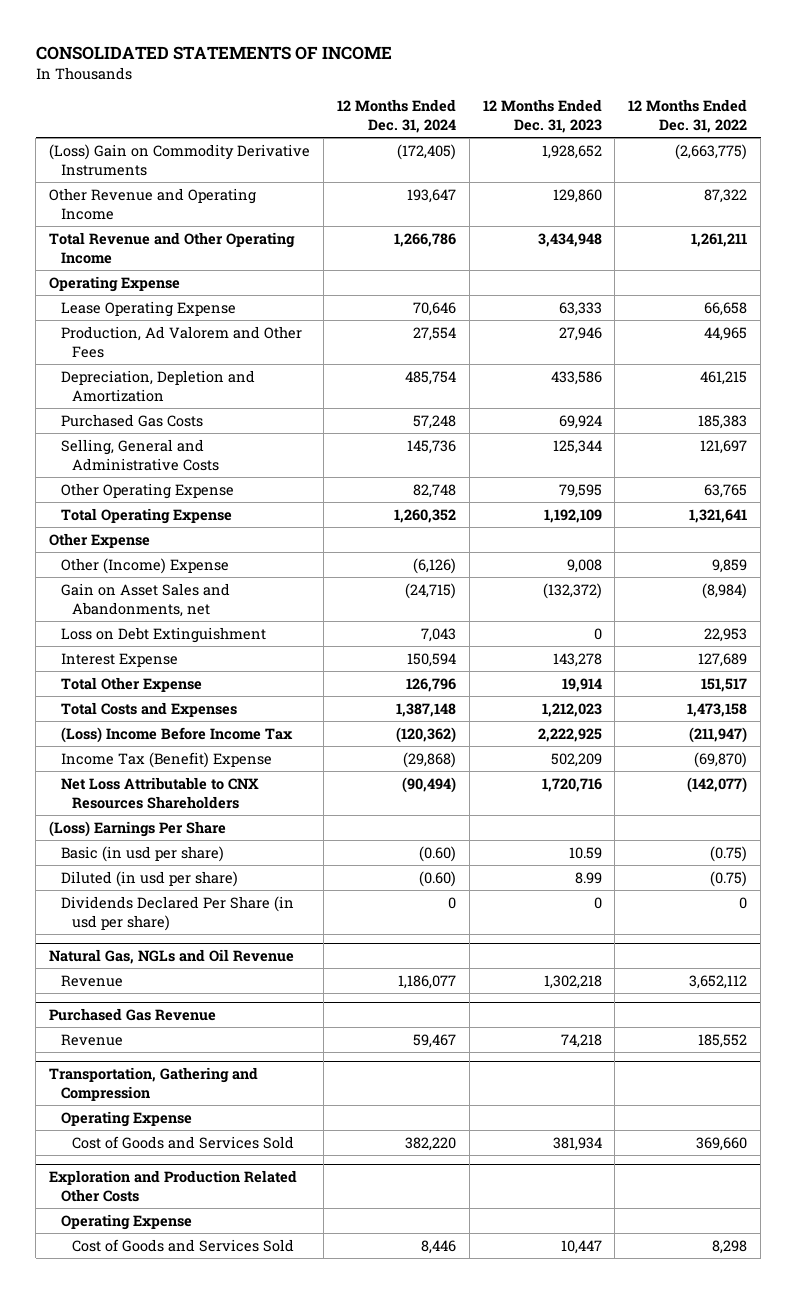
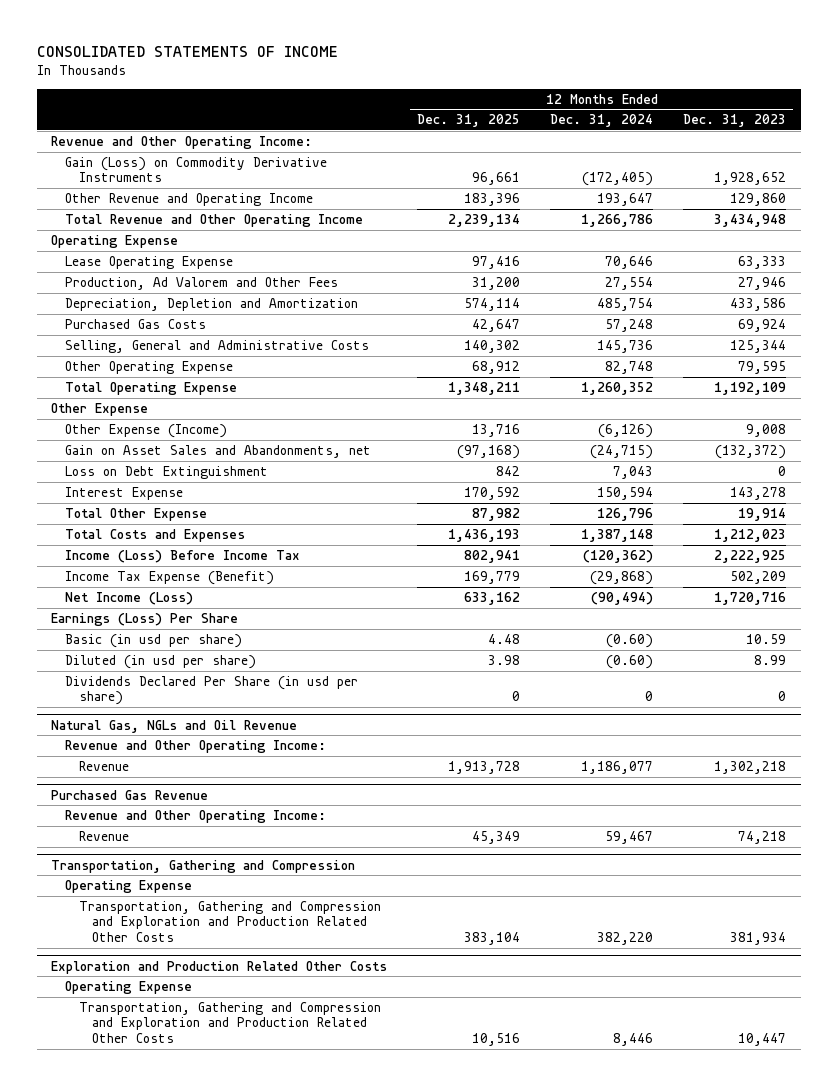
- | 12 Months Ended Dec. 31, 2024 | 12 Months Ended Dec. 31, 2023 | 12 Months Ended Dec. 31, 2022
+ | 12 Months Ended Dec. 31, 2025 | 12 Months Ended Dec. 31, 2024 | 12 Months Ended Dec. 31, 2023
- (Loss) Gain on Commodity Derivative Instruments | (172,405) | 1,928,652 | (2,663,775)
+ Revenue and Other Operating Income:
+ Gain (Loss) on Commodity Derivative Instruments | 96,661 | (172,405) | 1,928,652
- Other (Income) Expense | (6,126) | 9,008 | 9,859
+ Other Expense (Income) | 13,716 | (6,126) | 9,008
- (Loss) Income Before Income Tax | (120,362) | 2,222,925 | (211,947)
- Income Tax (Benefit) Expense | (29,868) | 502,209 | (69,870)
- Net Loss Attributable to CNX Resources Shareholders | (90,494) | 1,720,716 | (142,077)
- (Loss) Earnings Per Share
+ Income (Loss) Before Income Tax | 802,941 | (120,362) | 2,222,925
+ Income Tax Expense (Benefit) | 169,779 | (29,868) | 502,209
+ Net Income (Loss) | 633,162 | (90,494) | 1,720,716
+ Earnings (Loss) Per Share
@ Natural Gas, NGLs and Oil Revenue
+ Revenue and Other Operating Income:
@ Purchased Gas Revenue
+ Revenue and Other Operating Income:
@ Transportation, Gathering and Compression
- Cost of Goods and Services Sold | 382,220 | 381,934 | 369,660
+ Transportation, Gathering and Compression and Exploration and Production Related Other Costs | 383,104 | 382,220 | 381,934
@ Exploration and Production Related Other Costs
- Cost of Goods and Services Sold | 8,446 | 10,447 | 8,298
+ Transportation, Gathering and Compression and Exploration and Production Related Other Costs | 10,516 | 8,446 | 10,447

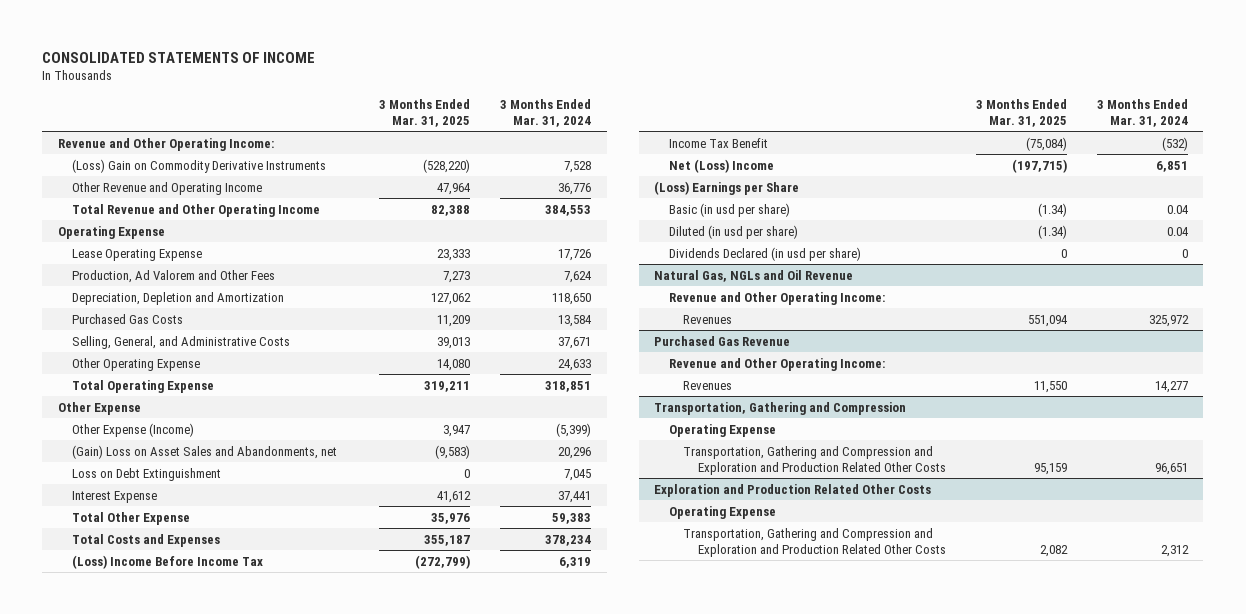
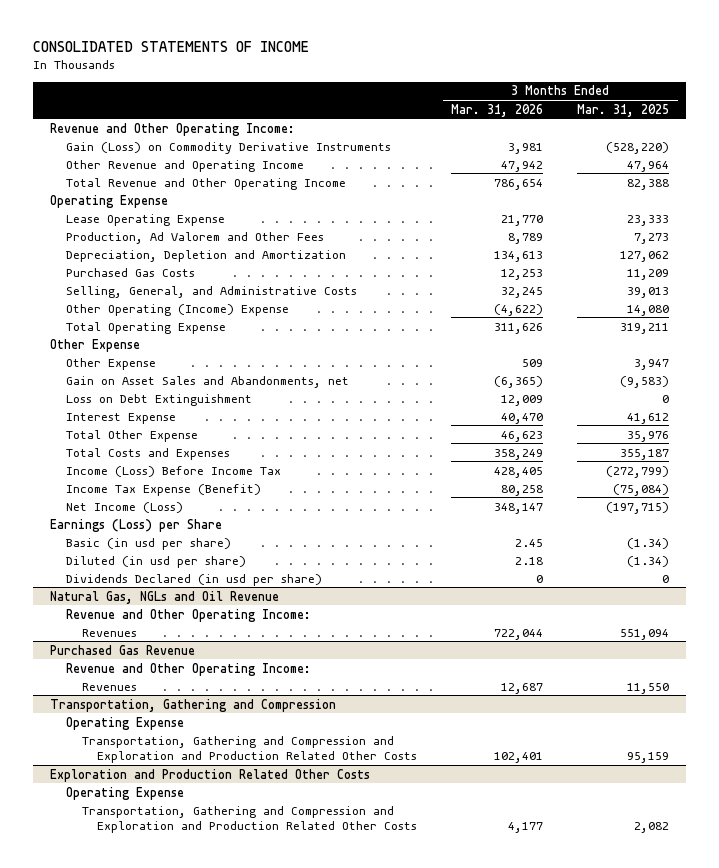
- | 3 Months Ended Mar. 31, 2025 | 3 Months Ended Mar. 31, 2024
+ | 3 Months Ended Mar. 31, 2026 | 3 Months Ended Mar. 31, 2025
- (Loss) Gain on Commodity Derivative Instruments | (528,220) | 7,528
+ Gain (Loss) on Commodity Derivative Instruments | 3,981 | (528,220)
- Other Operating Expense | 14,080 | 24,633
+ Other Operating (Income) Expense | (4,622) | 14,080
- Other Expense (Income) | 3,947 | (5,399)
- (Gain) Loss on Asset Sales and Abandonments, net | (9,583) | 20,296
+ Other Expense | 509 | 3,947
+ Gain on Asset Sales and Abandonments, net | (6,365) | (9,583)
- (Loss) Income Before Income Tax | (272,799) | 6,319
- Income Tax Benefit | (75,084) | (532)
- Net (Loss) Income | (197,715) | 6,851
- (Loss) Earnings per Share
+ Income (Loss) Before Income Tax | 428,405 | (272,799)
+ Income Tax Expense (Benefit) | 80,258 | (75,084)
+ Net Income (Loss) | 348,147 | (197,715)
+ Earnings (Loss) per Share

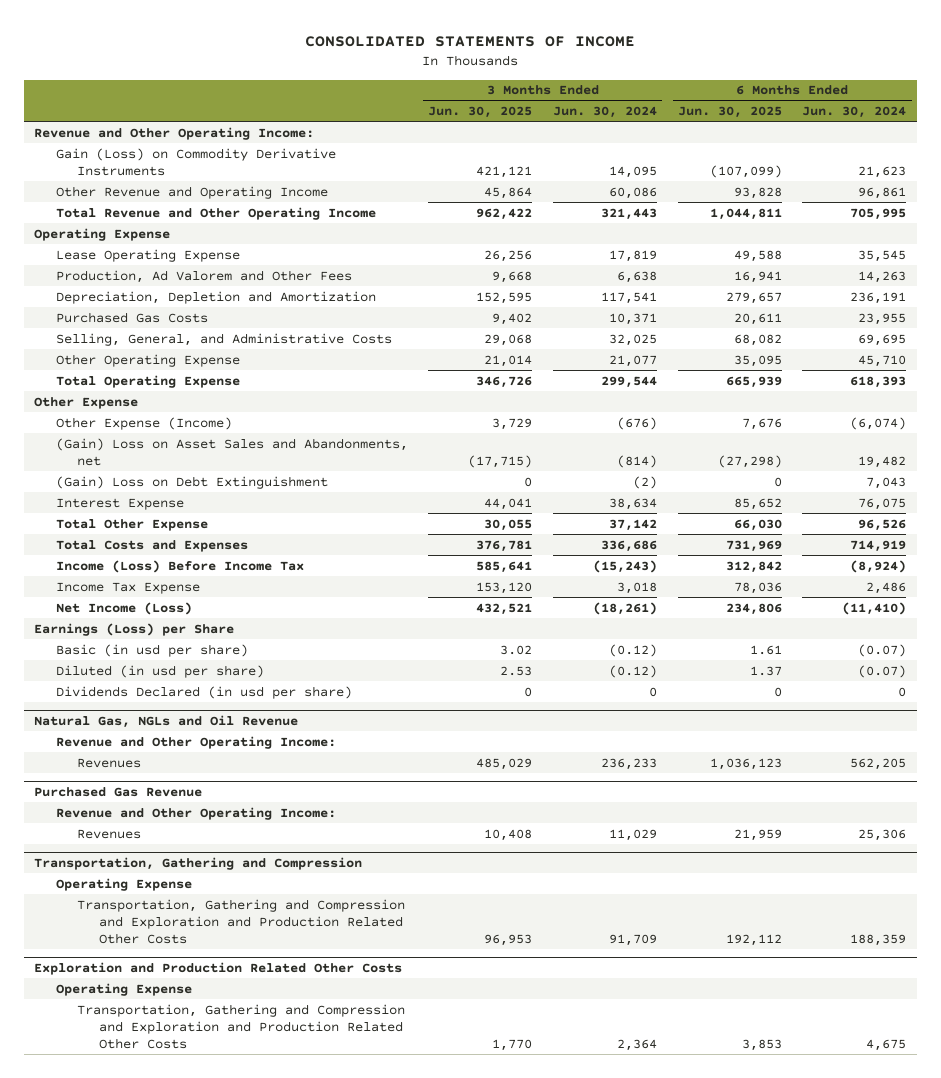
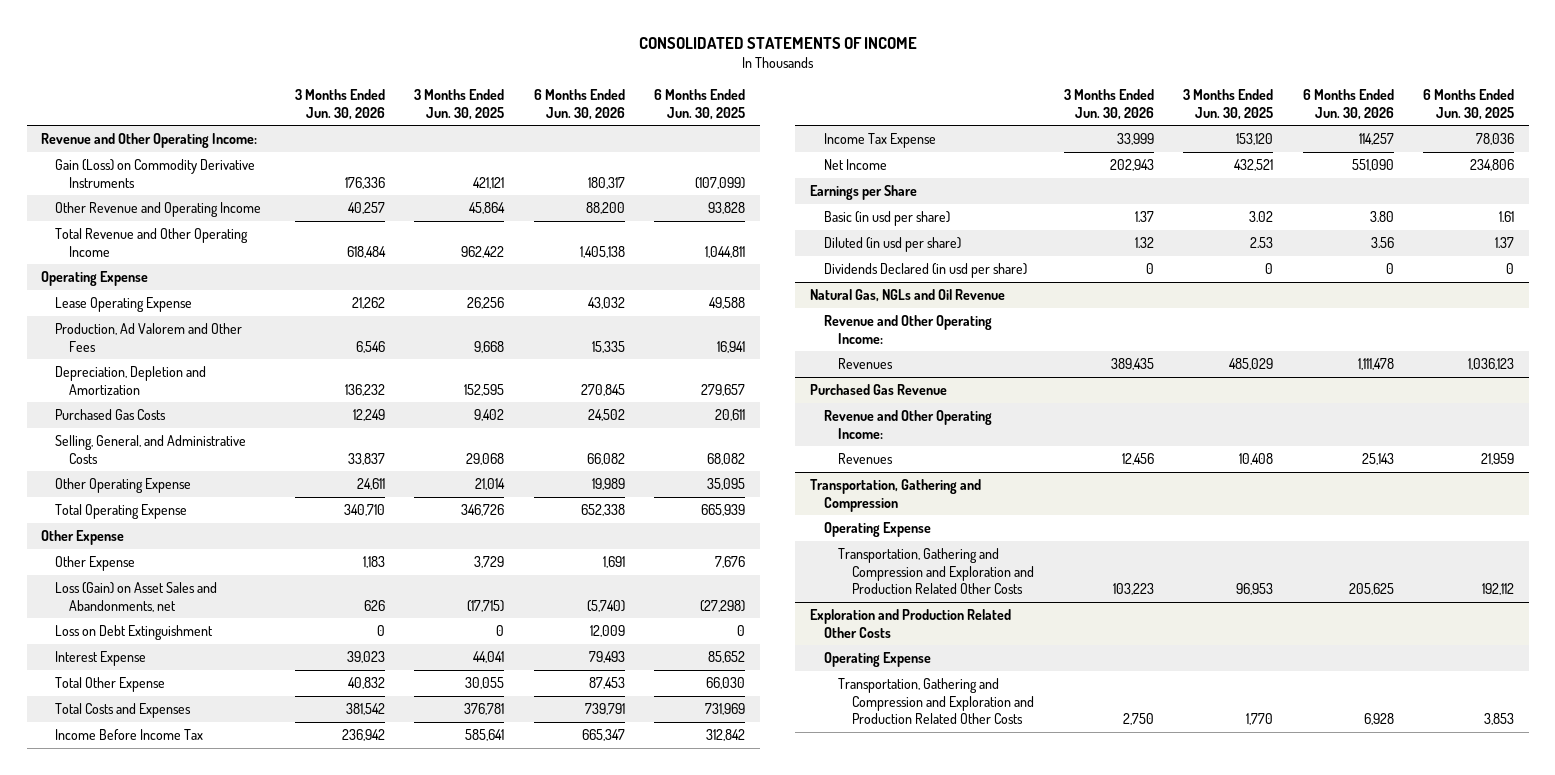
- | 3 Months Ended Jun. 30, 2025 | 3 Months Ended Jun. 30, 2024 | 6 Months Ended Jun. 30, 2025 | 6 Months Ended Jun. 30, 2024
+ | 3 Months Ended Jun. 30, 2026 | 3 Months Ended Jun. 30, 2025 | 6 Months Ended Jun. 30, 2026 | 6 Months Ended Jun. 30, 2025
- Other Expense (Income) | 3,729 | (676) | 7,676 | (6,074)
- (Gain) Loss on Asset Sales and Abandonments, net | (17,715) | (814) | (27,298) | 19,482
- (Gain) Loss on Debt Extinguishment | 0 | (2) | 0 | 7,043
+ Other Expense | 1,183 | 3,729 | 1,691 | 7,676
+ Loss (Gain) on Asset Sales and Abandonments, net | 626 | (17,715) | (5,740) | (27,298)
+ Loss on Debt Extinguishment | 0 | 0 | 12,009 | 0
- Income (Loss) Before Income Tax | 585,641 | (15,243) | 312,842 | (8,924)
+ Income Before Income Tax | 236,942 | 585,641 | 665,347 | 312,842
- Net Income (Loss) | 432,521 | (18,261) | 234,806 | (11,410)
- Earnings (Loss) per Share
+ Net Income | 202,943 | 432,521 | 551,090 | 234,806
+ Earnings per Share

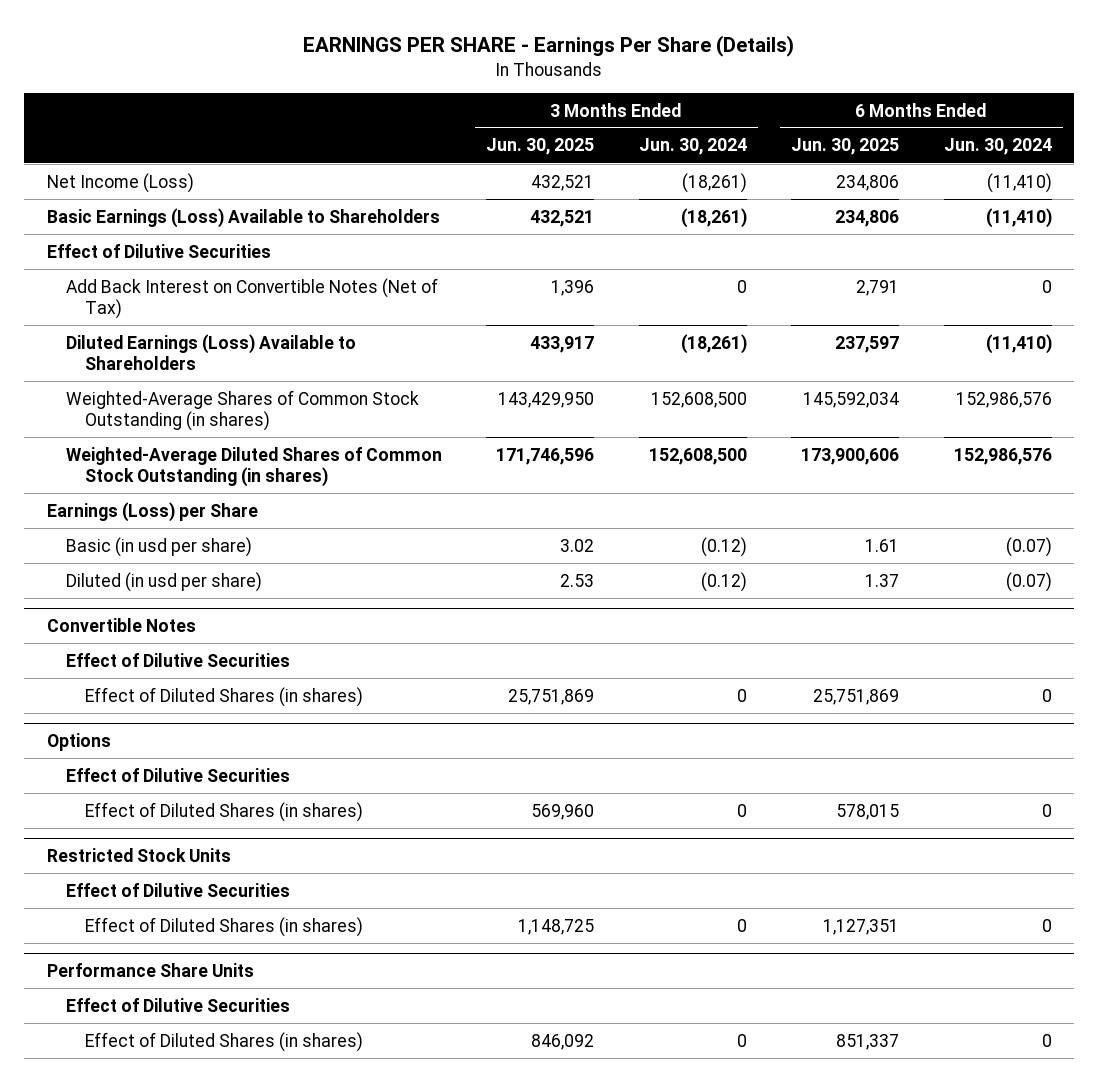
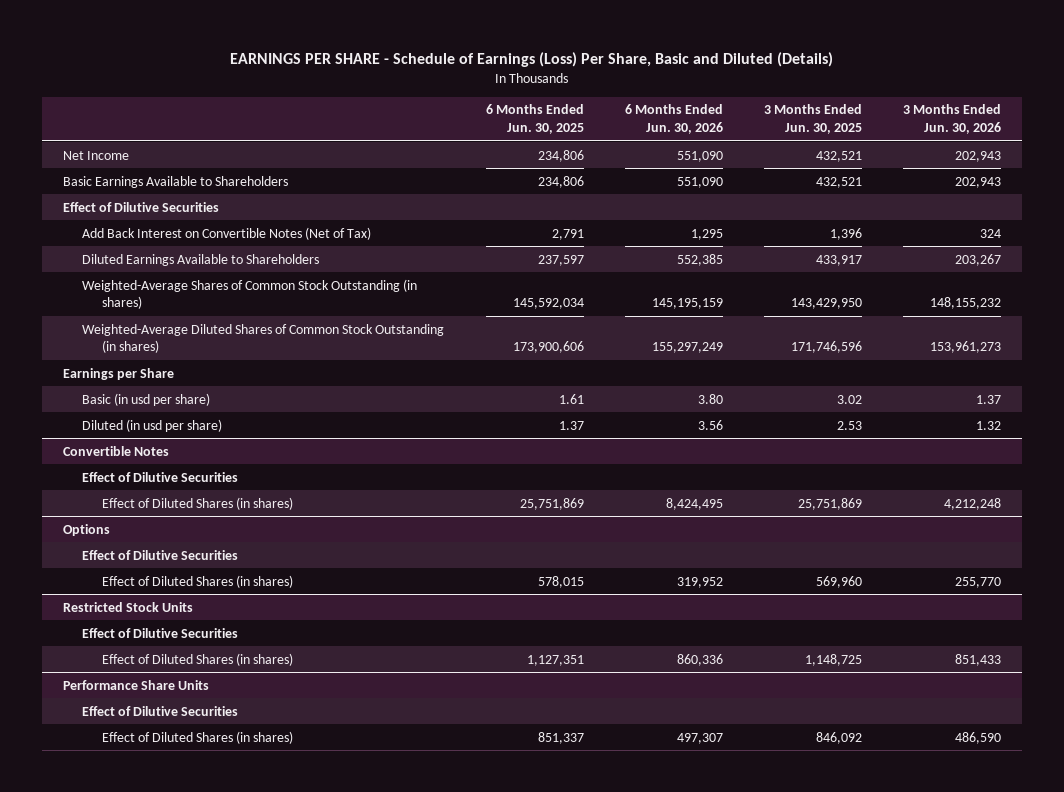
- EARNINGS PER SHARE - Earnings Per Share (Details)
+ EARNINGS PER SHARE - Schedule of Earnings (Loss) Per Share, Basic and Diluted (Details)
- | 3 Months Ended Jun. 30, 2025 | 3 Months Ended Jun. 30, 2024 | 6 Months Ended Jun. 30, 2025 | 6 Months Ended Jun. 30, 2024
+ | 6 Months Ended Jun. 30, 2025 | 6 Months Ended Jun. 30, 2026 | 3 Months Ended Jun. 30, 2025 | 3 Months Ended Jun. 30, 2026
- Net Income (Loss) | 432,521 | (18,261) | 234,806 | (11,410)
- Basic Earnings (Loss) Available to Shareholders | 432,521 | (18,261) | 234,806 | (11,410)
+ Net Income | 234,806 | 551,090 | 432,521 | 202,943
+ Basic Earnings Available to Shareholders | 234,806 | 551,090 | 432,521 | 202,943
- Diluted Earnings (Loss) Available to Shareholders | 433,917 | (18,261) | 237,597 | (11,410)
+ Diluted Earnings Available to Shareholders | 237,597 | 552,385 | 433,917 | 203,267
- Earnings (Loss) per Share
+ Earnings per Share

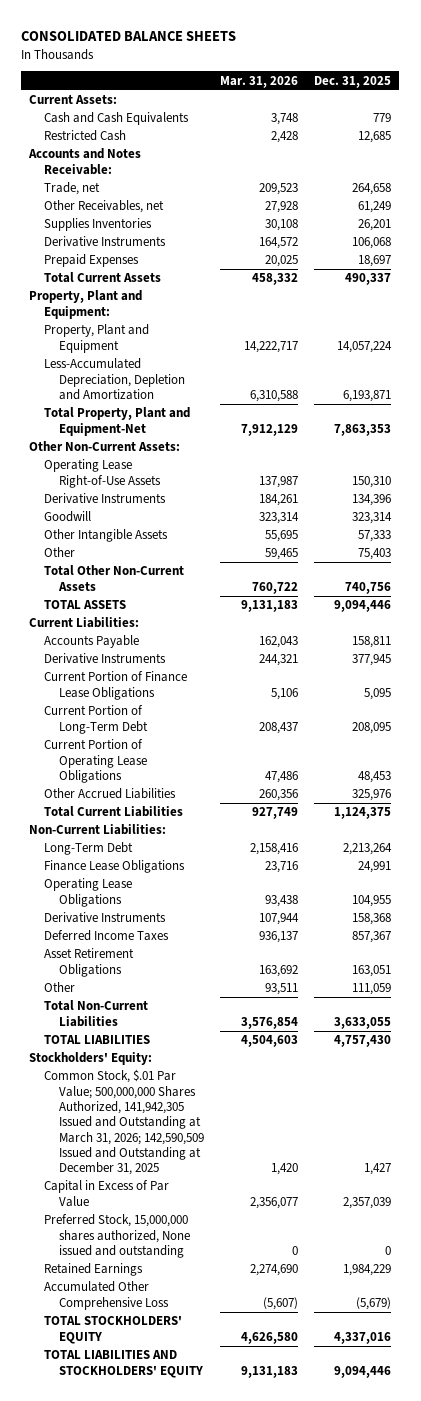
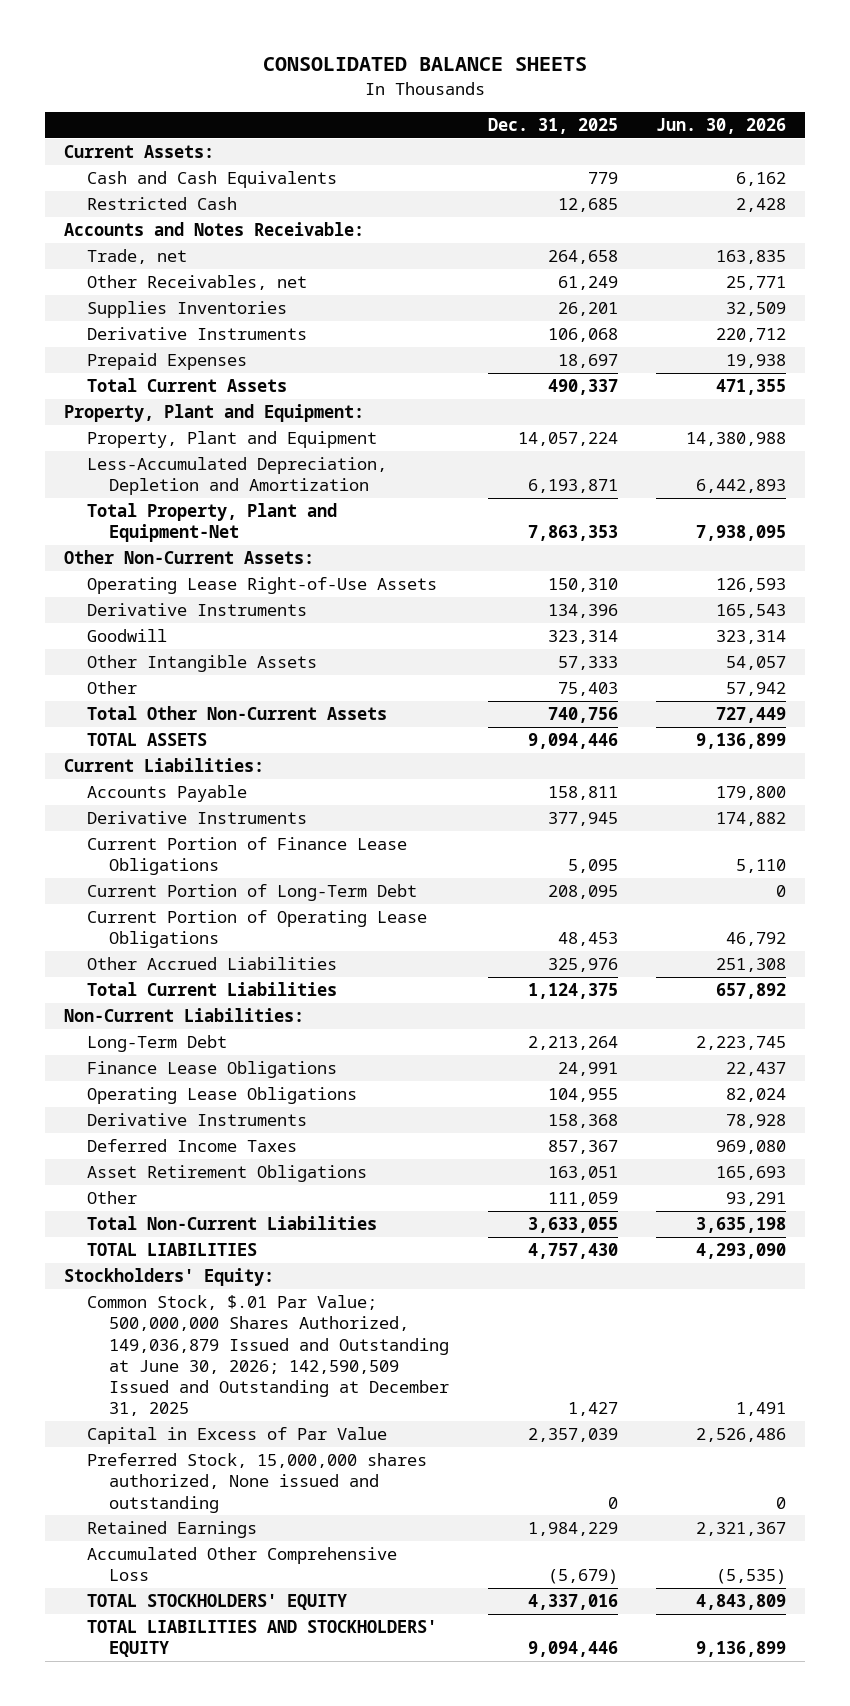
- | Mar. 31, 2026 | Dec. 31, 2025
+ | Dec. 31, 2025 | Jun. 30, 2026
- Common Stock, $.01 Par Value; 500,000,000 Shares Authorized, 141,942,305 Issued and Outstanding at March 31, 2026; 142,590,509 Issued and Outstanding at December 31, 2025 | 1,420 | 1,427
+ Common Stock, $.01 Par Value; 500,000,000 Shares Authorized, 149,036,879 Issued and Outstanding at June 30, 2026; 142,590,509 Issued and Outstanding at December 31, 2025 | 1,427 | 1,491

